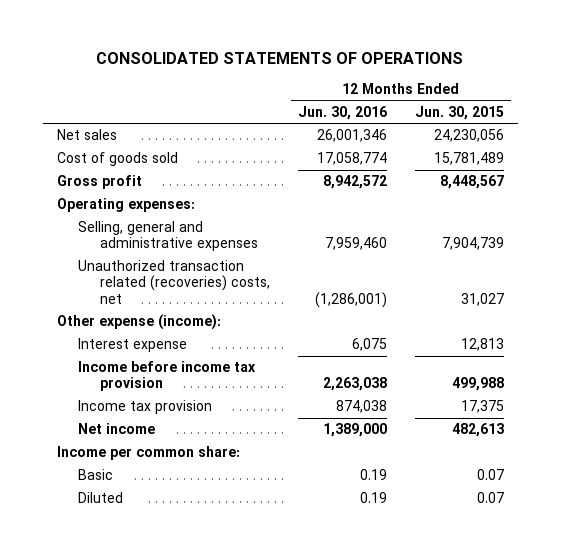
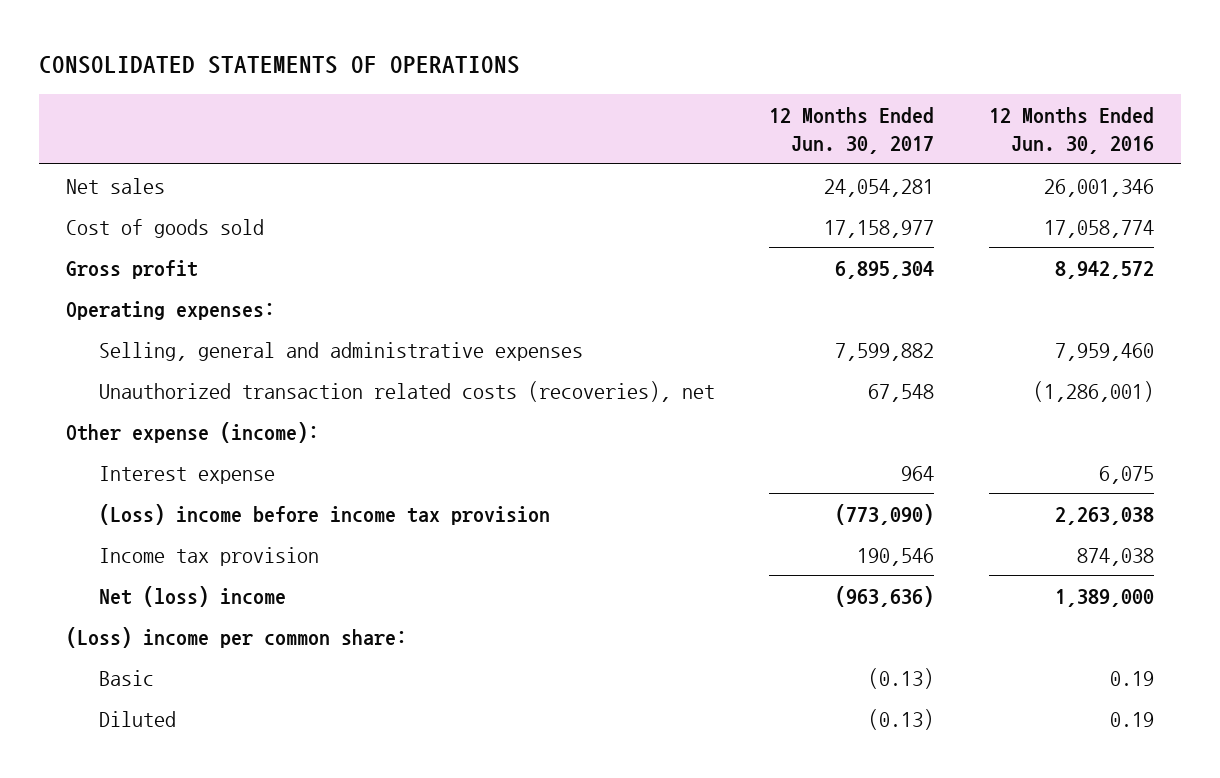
- | 12 Months Ended Jun. 30, 2016 | 12 Months Ended Jun. 30, 2015
+ | 12 Months Ended Jun. 30, 2017 | 12 Months Ended Jun. 30, 2016
- Unauthorized transaction related (recoveries) costs, net | (1,286,001) | 31,027
+ Unauthorized transaction related costs (recoveries), net | 67,548 | (1,286,001)
- Income before income tax provision | 2,263,038 | 499,988
+ (Loss) income before income tax provision | (773,090) | 2,263,038
- Net income | 1,389,000 | 482,613
- Income per common share:
+ Net (loss) income | (963,636) | 1,389,000
+ (Loss) income per common share:

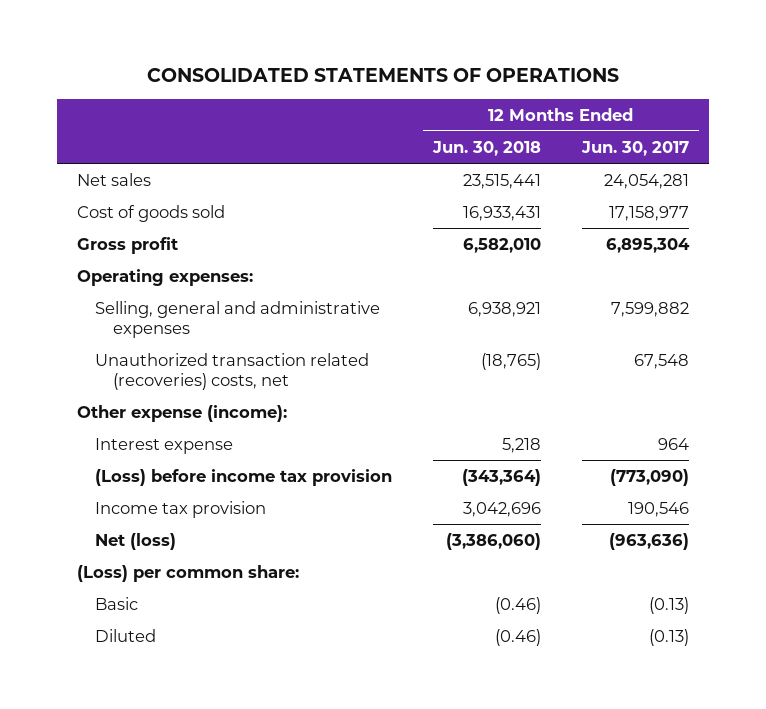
- | 12 Months Ended Jun. 30, 2017 | 12 Months Ended Jun. 30, 2016
+ | 12 Months Ended Jun. 30, 2018 | 12 Months Ended Jun. 30, 2017
- Unauthorized transaction related costs (recoveries), net | 67,548 | (1,286,001)
+ Unauthorized transaction related (recoveries) costs, net | (18,765) | 67,548
- (Loss) income before income tax provision | (773,090) | 2,263,038
+ (Loss) before income tax provision | (343,364) | (773,090)
- Net (loss) income | (963,636) | 1,389,000
- (Loss) income per common share:
+ Net (loss) | (3,386,060) | (963,636)
+ (Loss) per common share:

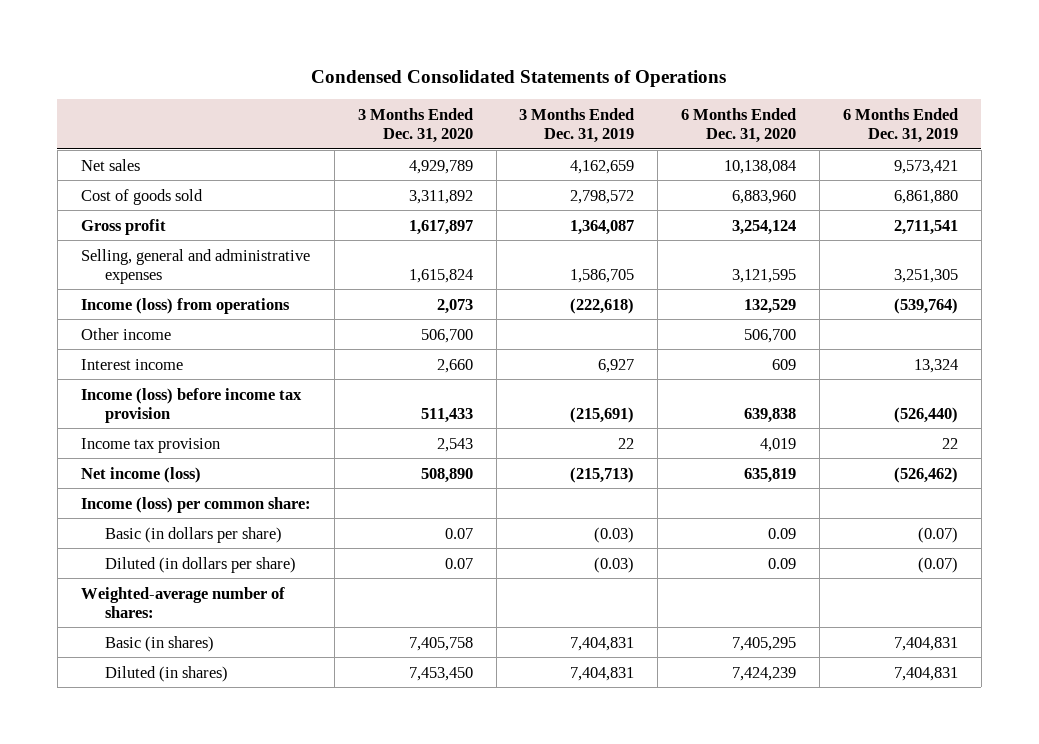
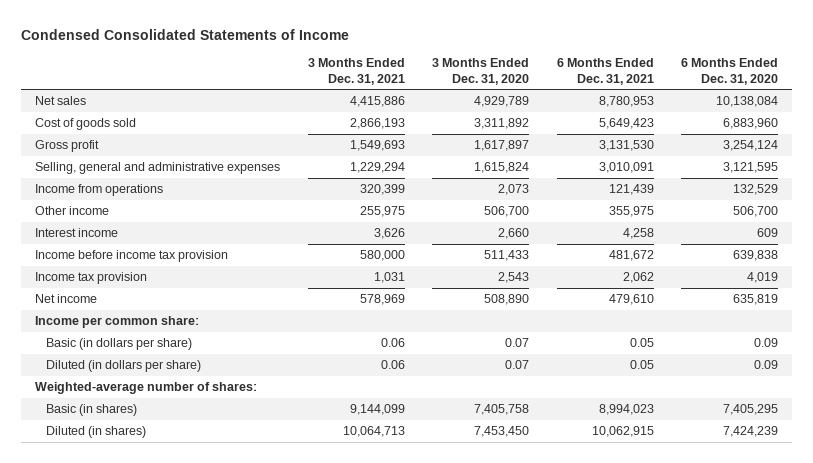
- Condensed Consolidated Statements of Operations
+ Condensed Consolidated Statements of Income
- | 3 Months Ended Dec. 31, 2020 | 3 Months Ended Dec. 31, 2019 | 6 Months Ended Dec. 31, 2020 | 6 Months Ended Dec. 31, 2019
+ | 3 Months Ended Dec. 31, 2021 | 3 Months Ended Dec. 31, 2020 | 6 Months Ended Dec. 31, 2021 | 6 Months Ended Dec. 31, 2020
- Income (loss) from operations | 2,073 | (222,618) | 132,529 | (539,764)
+ Income from operations | 320,399 | 2,073 | 121,439 | 132,529
- Income (loss) before income tax provision | 511,433 | (215,691) | 639,838 | (526,440)
+ Income before income tax provision | 580,000 | 511,433 | 481,672 | 639,838
- Net income (loss) | 508,890 | (215,713) | 635,819 | (526,462)
- Income (loss) per common share:
+ Net income | 578,969 | 508,890 | 479,610 | 635,819
+ Income per common share:

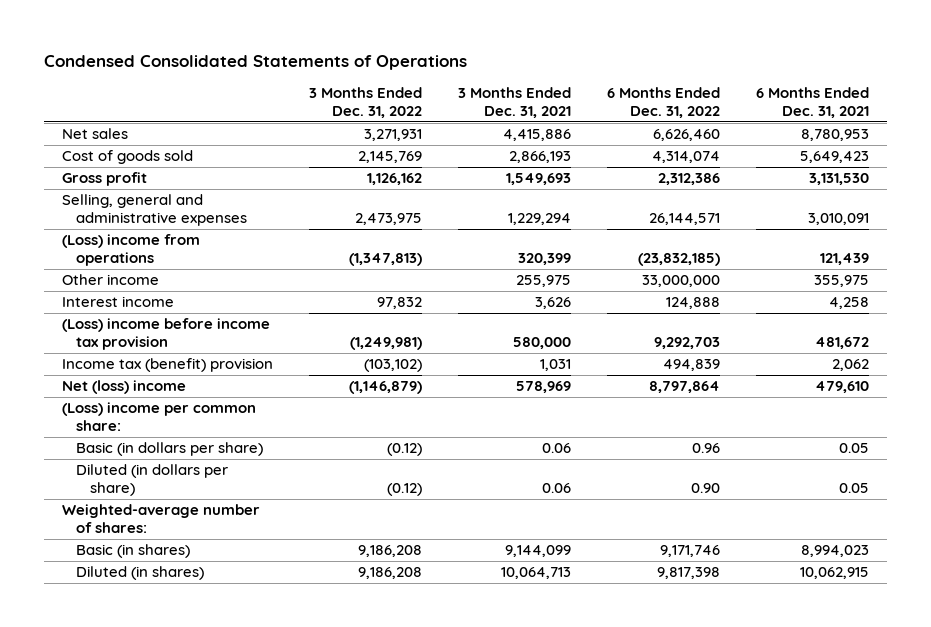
- Condensed Consolidated Statements of Income
+ Condensed Consolidated Statements of Operations
- | 3 Months Ended Dec. 31, 2021 | 3 Months Ended Dec. 31, 2020 | 6 Months Ended Dec. 31, 2021 | 6 Months Ended Dec. 31, 2020
+ | 3 Months Ended Dec. 31, 2022 | 3 Months Ended Dec. 31, 2021 | 6 Months Ended Dec. 31, 2022 | 6 Months Ended Dec. 31, 2021
- Income from operations | 320,399 | 2,073 | 121,439 | 132,529
+ (Loss) income from operations | (1,347,813) | 320,399 | (23,832,185) | 121,439
- Income before income tax provision | 580,000 | 511,433 | 481,672 | 639,838
- Income tax provision | 1,031 | 2,543 | 2,062 | 4,019
- Net income | 578,969 | 508,890 | 479,610 | 635,819
- Income per common share:
+ (Loss) income before income tax provision | (1,249,981) | 580,000 | 9,292,703 | 481,672
+ Income tax (benefit) provision | (103,102) | 1,031 | 494,839 | 2,062
+ Net (loss) income | (1,146,879) | 578,969 | 8,797,864 | 479,610
+ (Loss) income per common share:

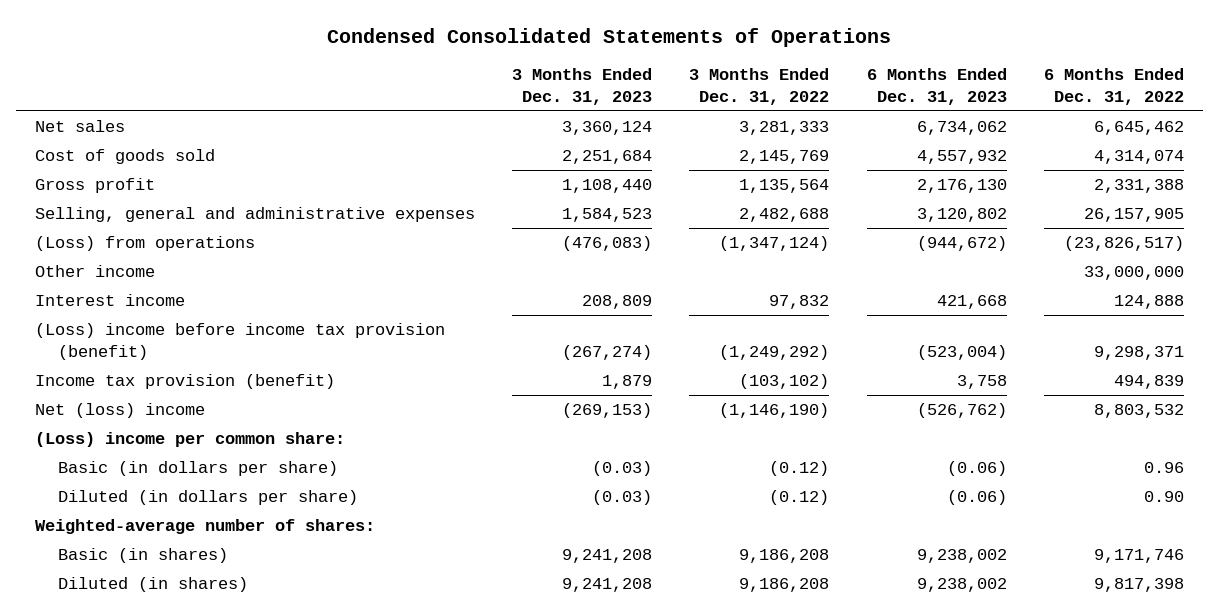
- | 3 Months Ended Dec. 31, 2022 | 3 Months Ended Dec. 31, 2021 | 6 Months Ended Dec. 31, 2022 | 6 Months Ended Dec. 31, 2021
+ | 3 Months Ended Dec. 31, 2023 | 3 Months Ended Dec. 31, 2022 | 6 Months Ended Dec. 31, 2023 | 6 Months Ended Dec. 31, 2022
- Net sales | 3,271,931 | 4,415,886 | 6,626,460 | 8,780,953
+ Net sales | 3,360,124 | 3,281,333 | 6,734,062 | 6,645,462
- Gross profit | 1,126,162 | 1,549,693 | 2,312,386 | 3,131,530
- Selling, general and administrative expenses | 2,473,975 | 1,229,294 | 26,144,571 | 3,010,091
- (Loss) income from operations | (1,347,813) | 320,399 | (23,832,185) | 121,439
+ Gross profit | 1,108,440 | 1,135,564 | 2,176,130 | 2,331,388
+ Selling, general and administrative expenses | 1,584,523 | 2,482,688 | 3,120,802 | 26,157,905
+ (Loss) from operations | (476,083) | (1,347,124) | (944,672) | (23,826,517)
- (Loss) income before income tax provision | (1,249,981) | 580,000 | 9,292,703 | 481,672
- Income tax (benefit) provision | (103,102) | 1,031 | 494,839 | 2,062
- Net (loss) income | (1,146,879) | 578,969 | 8,797,864 | 479,610
+ (Loss) income before income tax provision (benefit) | (267,274) | (1,249,292) | (523,004) | 9,298,371
+ Income tax provision (benefit) | 1,879 | (103,102) | 3,758 | 494,839
+ Net (loss) income | (269,153) | (1,146,190) | (526,762) | 8,803,532

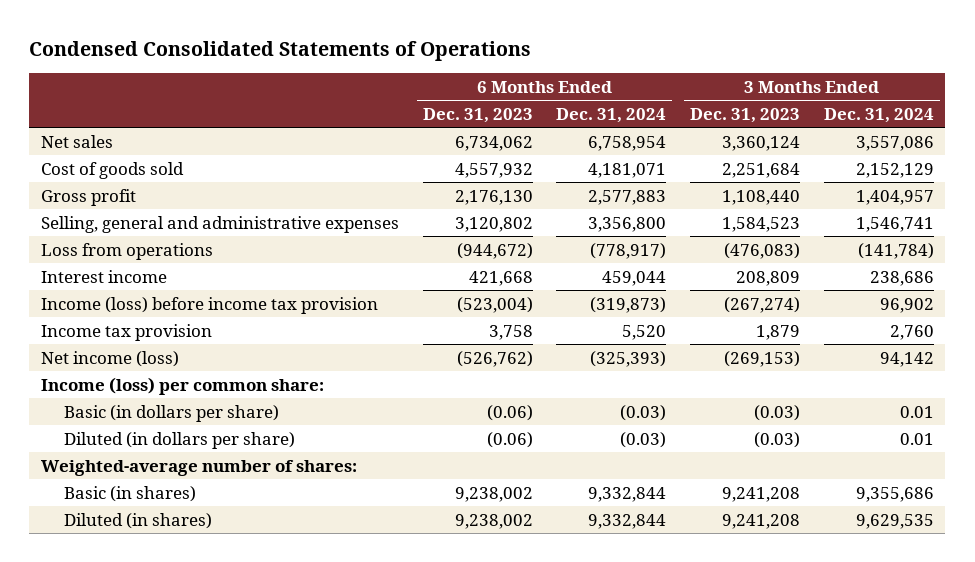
- | 3 Months Ended Dec. 31, 2023 | 3 Months Ended Dec. 31, 2022 | 6 Months Ended Dec. 31, 2023 | 6 Months Ended Dec. 31, 2022
+ | 6 Months Ended Dec. 31, 2023 | 6 Months Ended Dec. 31, 2024 | 3 Months Ended Dec. 31, 2023 | 3 Months Ended Dec. 31, 2024
- (Loss) from operations | (476,083) | (1,347,124) | (944,672) | (23,826,517)
- Other income | | | | 33,000,000
+ Loss from operations | (944,672) | (778,917) | (476,083) | (141,784)
- (Loss) income before income tax provision (benefit) | (267,274) | (1,249,292) | (523,004) | 9,298,371
- Income tax provision (benefit) | 1,879 | (103,102) | 3,758 | 494,839
- Net (loss) income | (269,153) | (1,146,190) | (526,762) | 8,803,532
- (Loss) income per common share:
+ Income (loss) before income tax provision | (523,004) | (319,873) | (267,274) | 96,902
+ Income tax provision | 3,758 | 5,520 | 1,879 | 2,760
+ Net income (loss) | (526,762) | (325,393) | (269,153) | 94,142
+ Income (loss) per common share:

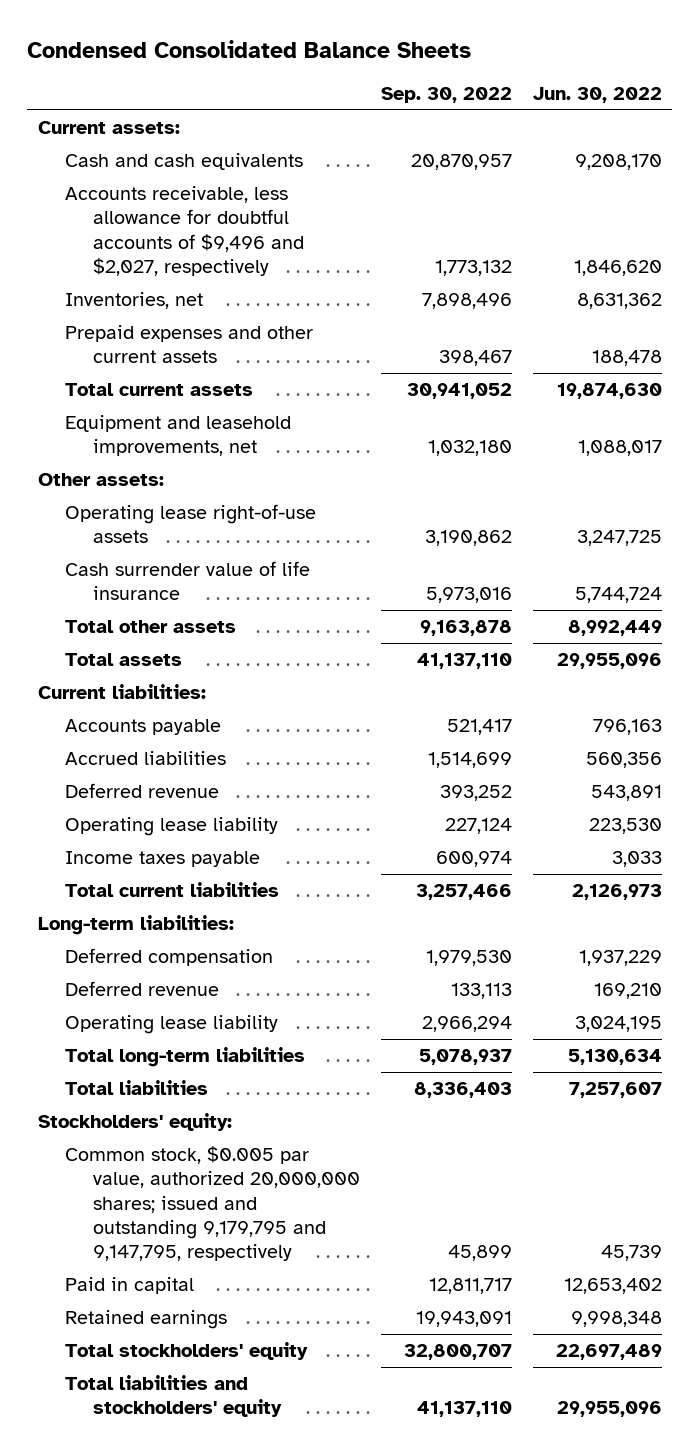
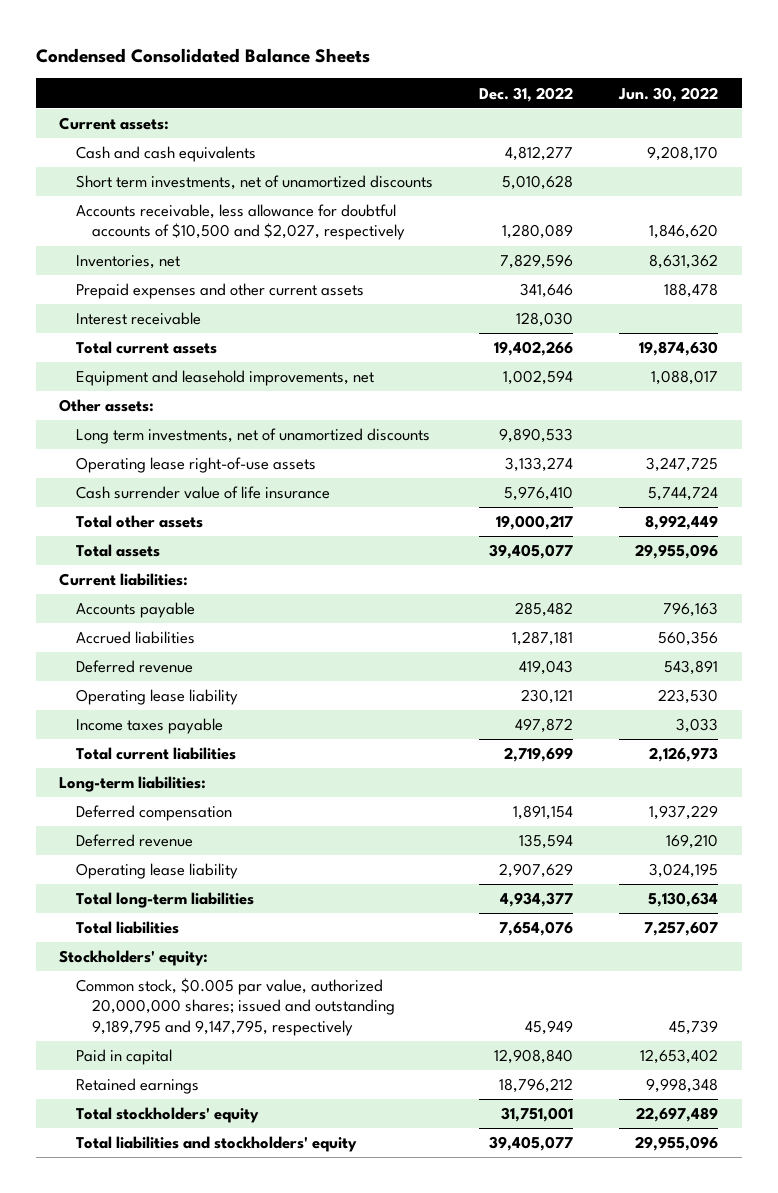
- | Sep. 30, 2022 | Jun. 30, 2022
+ | Dec. 31, 2022 | Jun. 30, 2022
- Accounts receivable, less allowance for doubtful accounts of $9,496 and $2,027, respectively | 1,773,132 | 1,846,620
+ Short term investments, net of unamortized discounts | 5,010,628 |
+ Accounts receivable, less allowance for doubtful accounts of $10,500 and $2,027, respectively | 1,280,089 | 1,846,620
+ Interest receivable | 128,030 |
+ Long term investments, net of unamortized discounts | 9,890,533 |
- Common stock, $0.005 par value, authorized 20,000,000 shares; issued and outstanding 9,179,795 and 9,147,795, respectively | 45,899 | 45,739
+ Common stock, $0.005 par value, authorized 20,000,000 shares; issued and outstanding 9,189,795 and 9,147,795, respectively | 45,949 | 45,739

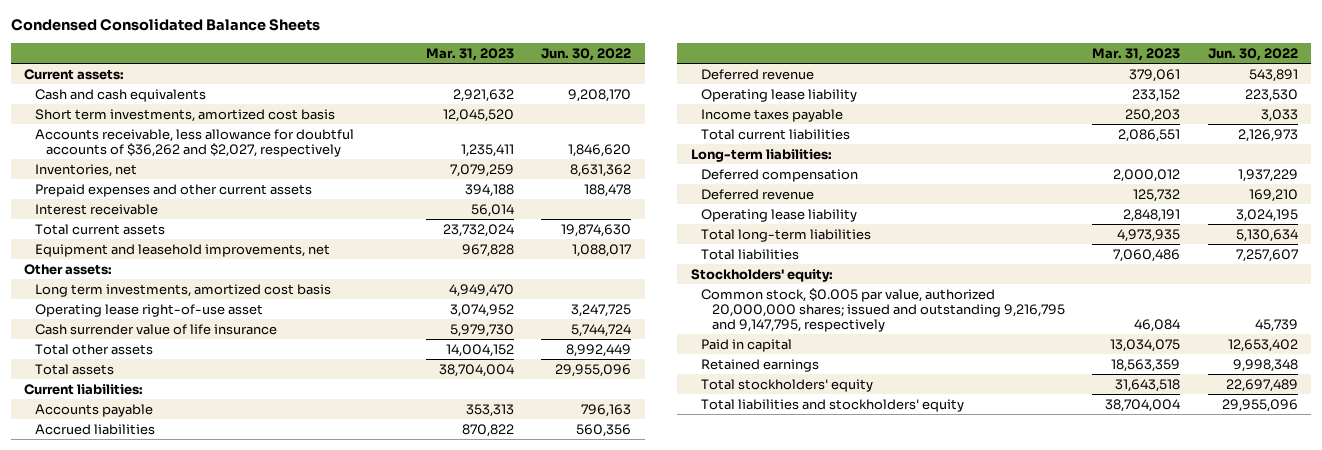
- | Dec. 31, 2022 | Jun. 30, 2022
+ | Mar. 31, 2023 | Jun. 30, 2022
- Short term investments, net of unamortized discounts | 5,010,628 |
- Accounts receivable, less allowance for doubtful accounts of $10,500 and $2,027, respectively | 1,280,089 | 1,846,620
+ Short term investments, amortized cost basis | 12,045,520 |
+ Accounts receivable, less allowance for doubtful accounts of $36,262 and $2,027, respectively | 1,235,411 | 1,846,620
- Long term investments, net of unamortized discounts | 9,890,533 |
- Operating lease right-of-use assets | 3,133,274 | 3,247,725
+ Long term investments, amortized cost basis | 4,949,470 |
+ Operating lease right-of-use asset | 3,074,952 | 3,247,725
- Common stock, $0.005 par value, authorized 20,000,000 shares; issued and outstanding 9,189,795 and 9,147,795, respectively | 45,949 | 45,739
+ Common stock, $0.005 par value, authorized 20,000,000 shares; issued and outstanding 9,216,795 and 9,147,795, respectively | 46,084 | 45,739

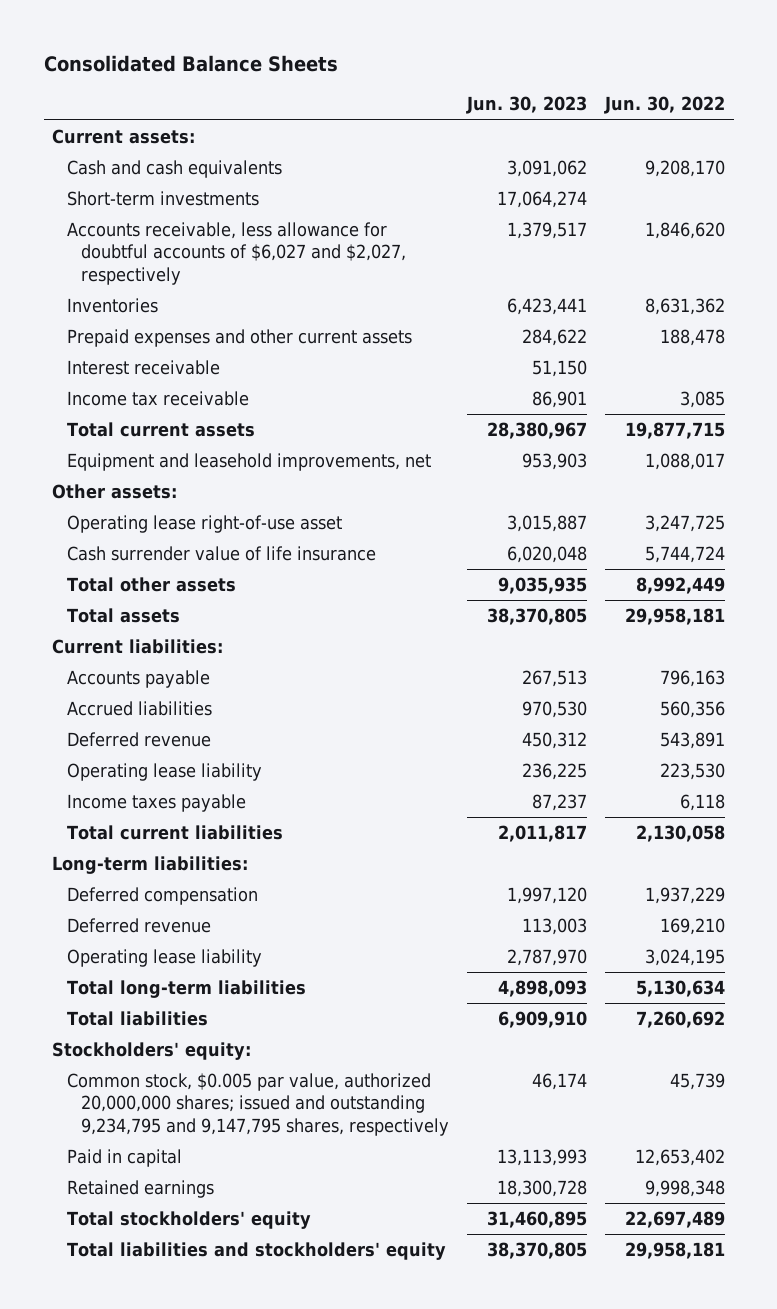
- Condensed Consolidated Balance Sheets
+ Consolidated Balance Sheets
- | Mar. 31, 2023 | Jun. 30, 2022
+ | Jun. 30, 2023 | Jun. 30, 2022
- Short term investments, amortized cost basis | 12,045,520 |
- Accounts receivable, less allowance for doubtful accounts of $36,262 and $2,027, respectively | 1,235,411 | 1,846,620
- Inventories, net | 7,079,259 | 8,631,362
+ Short-term investments | 17,064,274 |
+ Accounts receivable, less allowance for doubtful accounts of $6,027 and $2,027, respectively | 1,379,517 | 1,846,620
+ Inventories | 6,423,441 | 8,631,362
- Total current assets | 23,732,024 | 19,874,630
+ Income tax receivable | 86,901 | 3,085
+ Total current assets | 28,380,967 | 19,877,715
- Long term investments, amortized cost basis | 4,949,470 |
- Total assets | 38,704,004 | 29,955,096
+ Total assets | 38,370,805 | 29,958,181
- Income taxes payable | 250,203 | 3,033
- Total current liabilities | 2,086,551 | 2,126,973
+ Income taxes payable | 87,237 | 6,118
+ Total current liabilities | 2,011,817 | 2,130,058
- Total liabilities | 7,060,486 | 7,257,607
+ Total liabilities | 6,909,910 | 7,260,692
- Common stock, $0.005 par value, authorized 20,000,000 shares; issued and outstanding 9,216,795 and 9,147,795, respectively | 46,084 | 45,739
+ Common stock, $0.005 par value, authorized 20,000,000 shares; issued and outstanding 9,234,795 and 9,147,795 shares, respectively | 46,174 | 45,739
- Total liabilities and stockholders' equity | 38,704,004 | 29,955,096
+ Total liabilities and stockholders' equity | 38,370,805 | 29,958,181

